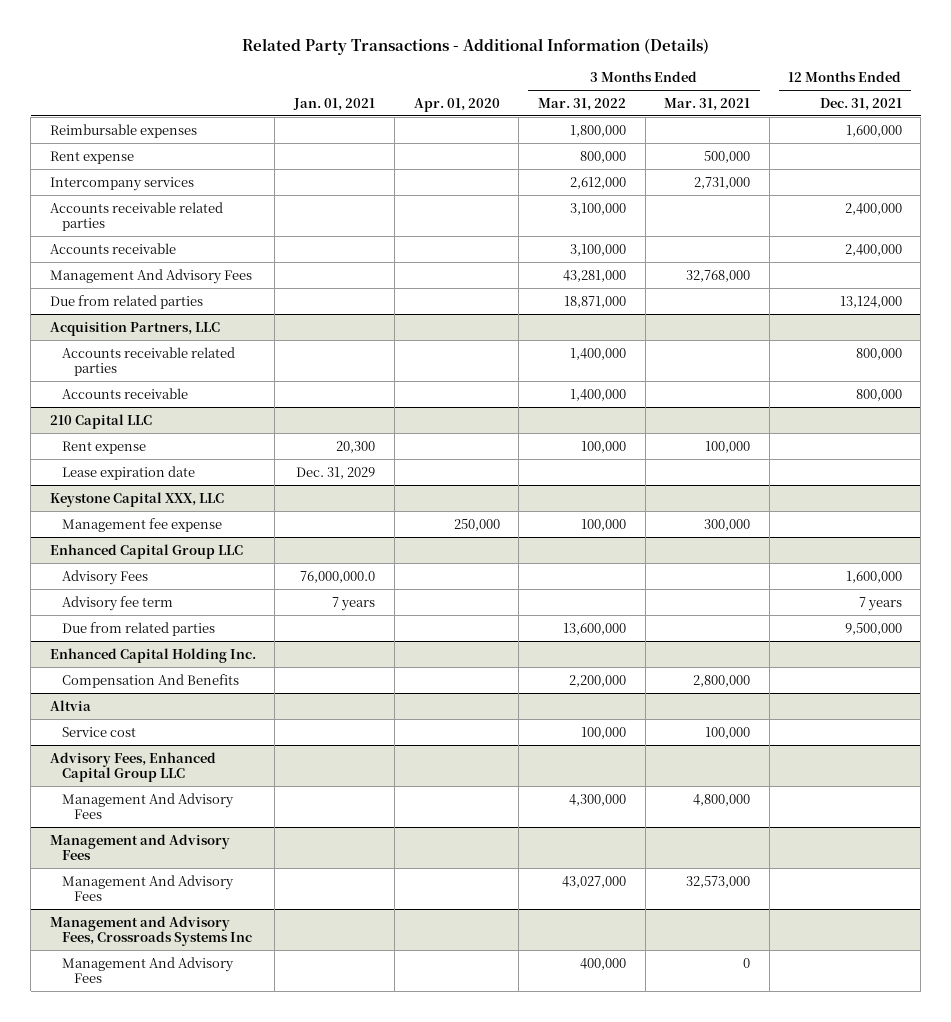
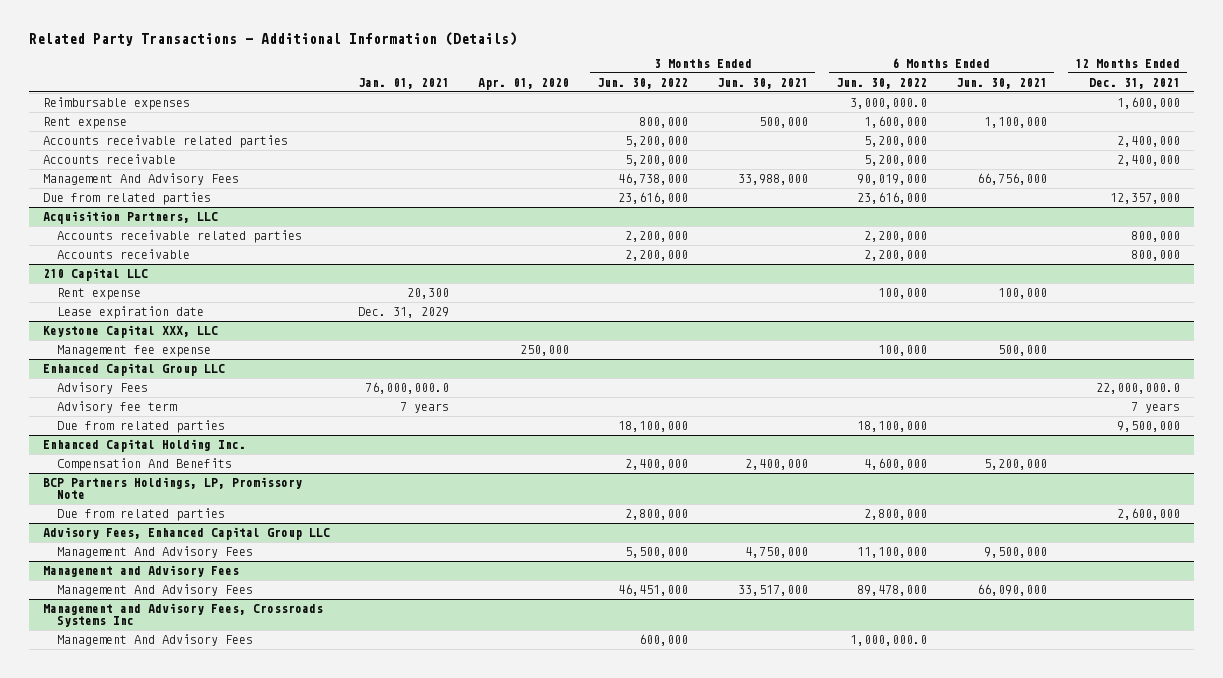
- | Jan. 01, 2021 | Apr. 01, 2020 | 3 Months Ended Mar. 31, 2022 | 3 Months Ended Mar. 31, 2021 | 12 Months Ended Dec. 31, 2021
+ | Jan. 01, 2021 | Apr. 01, 2020 | 3 Months Ended Jun. 30, 2022 | 3 Months Ended Jun. 30, 2021 | 6 Months Ended Jun. 30, 2022 | 6 Months Ended Jun. 30, 2021 | 12 Months Ended Dec. 31, 2021
- Intercompany services | | | 2,612,000 | 2,731,000 |
- Due from related parties | | | 18,871,000 | | 13,124,000
+ Due from related parties | | | 23,616,000 | | 23,616,000 | | 12,357,000
@ Enhanced Capital Group LLC
- Advisory Fees | 76,000,000.0 | | | | 1,600,000
+ Advisory Fees | 76,000,000.0 | | | | | | 22,000,000.0
- Altvia
- Service cost | | | 100,000 | 100,000 |
+ BCP Partners Holdings, LP, Promissory Note
+ Due from related parties | | | 2,800,000 | | 2,800,000 | | 2,600,000

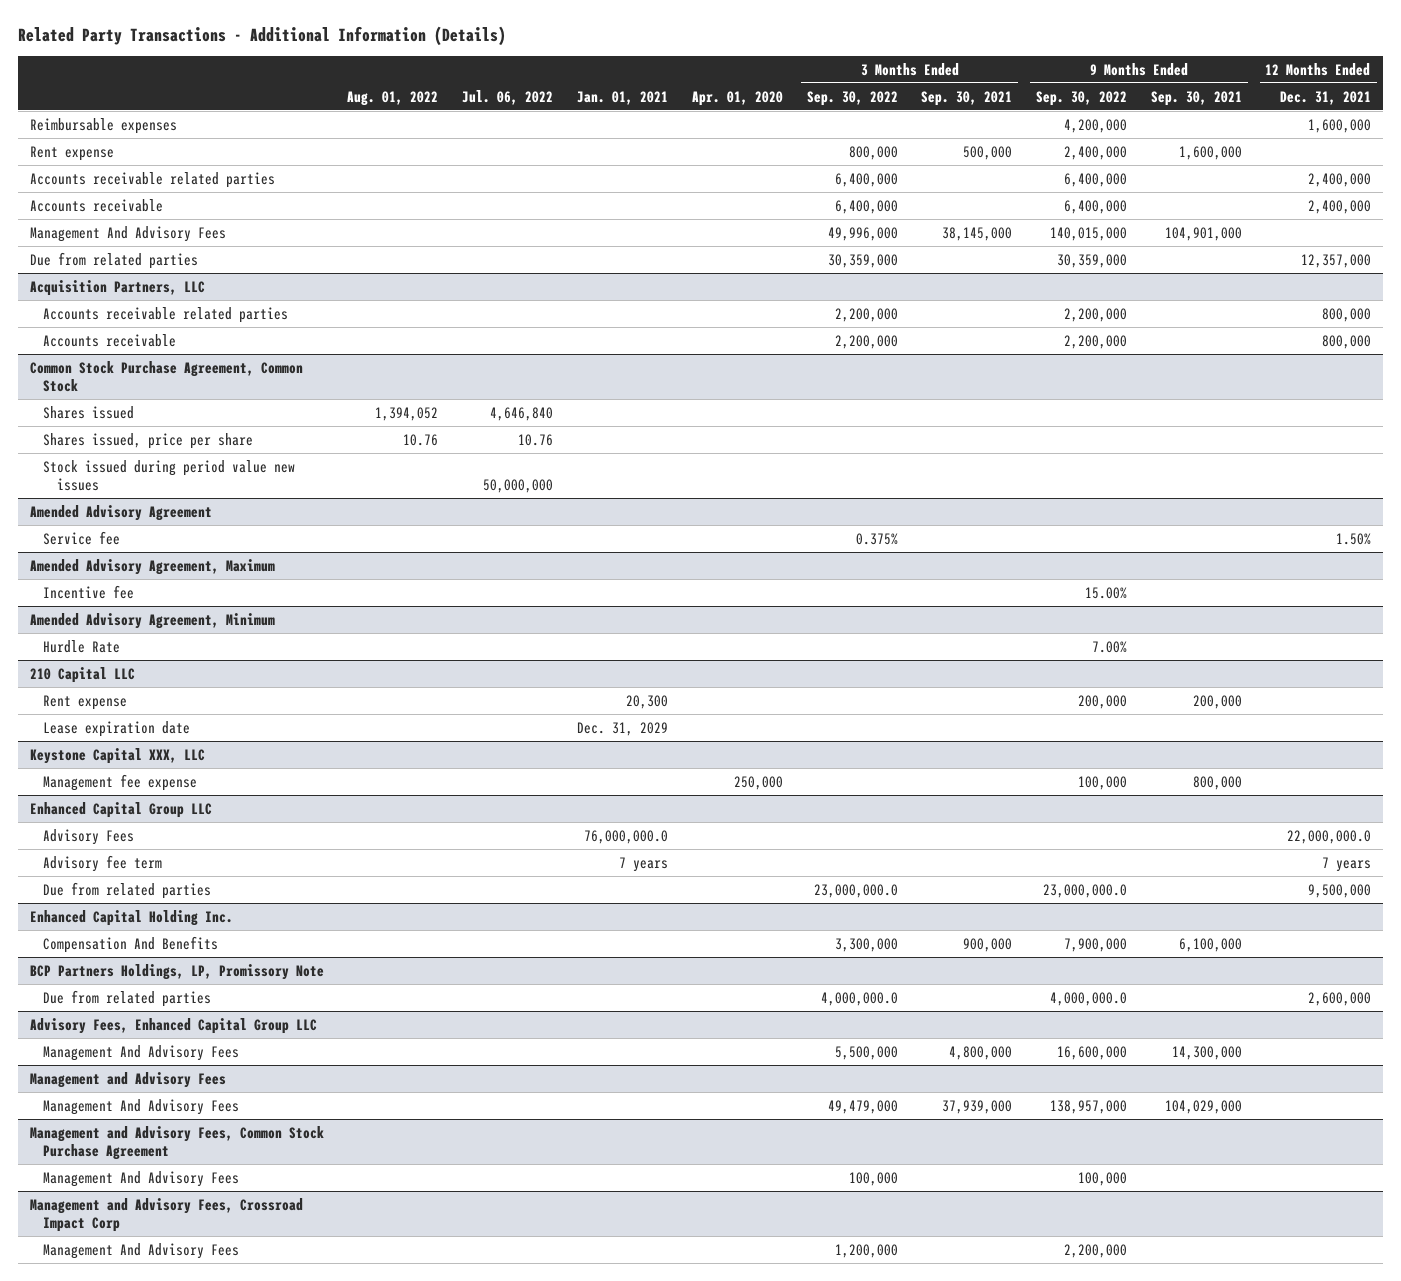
- | Jan. 01, 2021 | Apr. 01, 2020 | 3 Months Ended Jun. 30, 2022 | 3 Months Ended Jun. 30, 2021 | 6 Months Ended Jun. 30, 2022 | 6 Months Ended Jun. 30, 2021 | 12 Months Ended Dec. 31, 2021
+ | Aug. 01, 2022 | Jul. 06, 2022 | Jan. 01, 2021 | Apr. 01, 2020 | 3 Months Ended Sep. 30, 2022 | 3 Months Ended Sep. 30, 2021 | 9 Months Ended Sep. 30, 2022 | 9 Months Ended Sep. 30, 2021 | 12 Months Ended Dec. 31, 2021
+ Common Stock Purchase Agreement, Common Stock
+ Shares issued | 1,394,052 | 4,646,840 | | | | | | |
+ Shares issued, price per share | 10.76 | 10.76 | | | | | | |
+ Stock issued during period value new issues | | 50,000,000 | | | | | | |
+ Amended Advisory Agreement
+ Service fee | | | | | 0.375% | | | | 1.50%
+ Amended Advisory Agreement, Maximum
+ Incentive fee | | | | | | | 15.00% | |
+ Amended Advisory Agreement, Minimum
+ Hurdle Rate | | | | | | | 7.00% | |
- Management and Advisory Fees, Crossroads Systems Inc
+ Management and Advisory Fees, Common Stock Purchase Agreement
+ Management And Advisory Fees | | | | | 100,000 | | 100,000 | |
+ Management and Advisory Fees, Crossroad Impact Corp

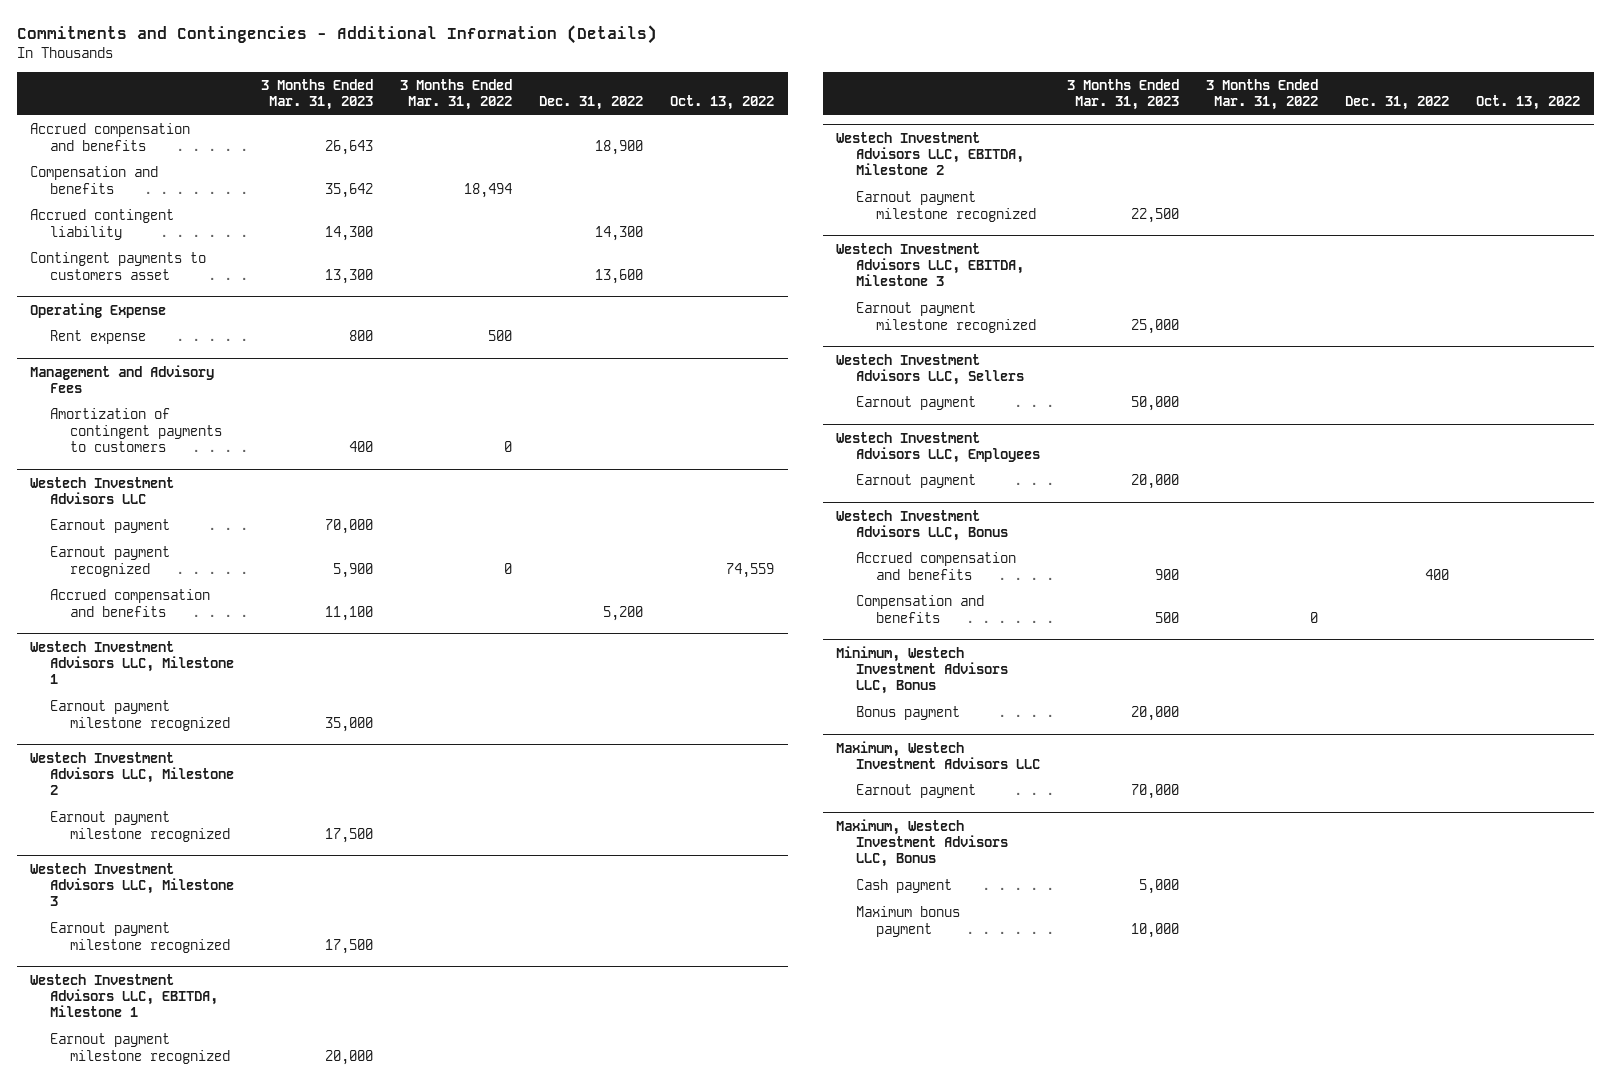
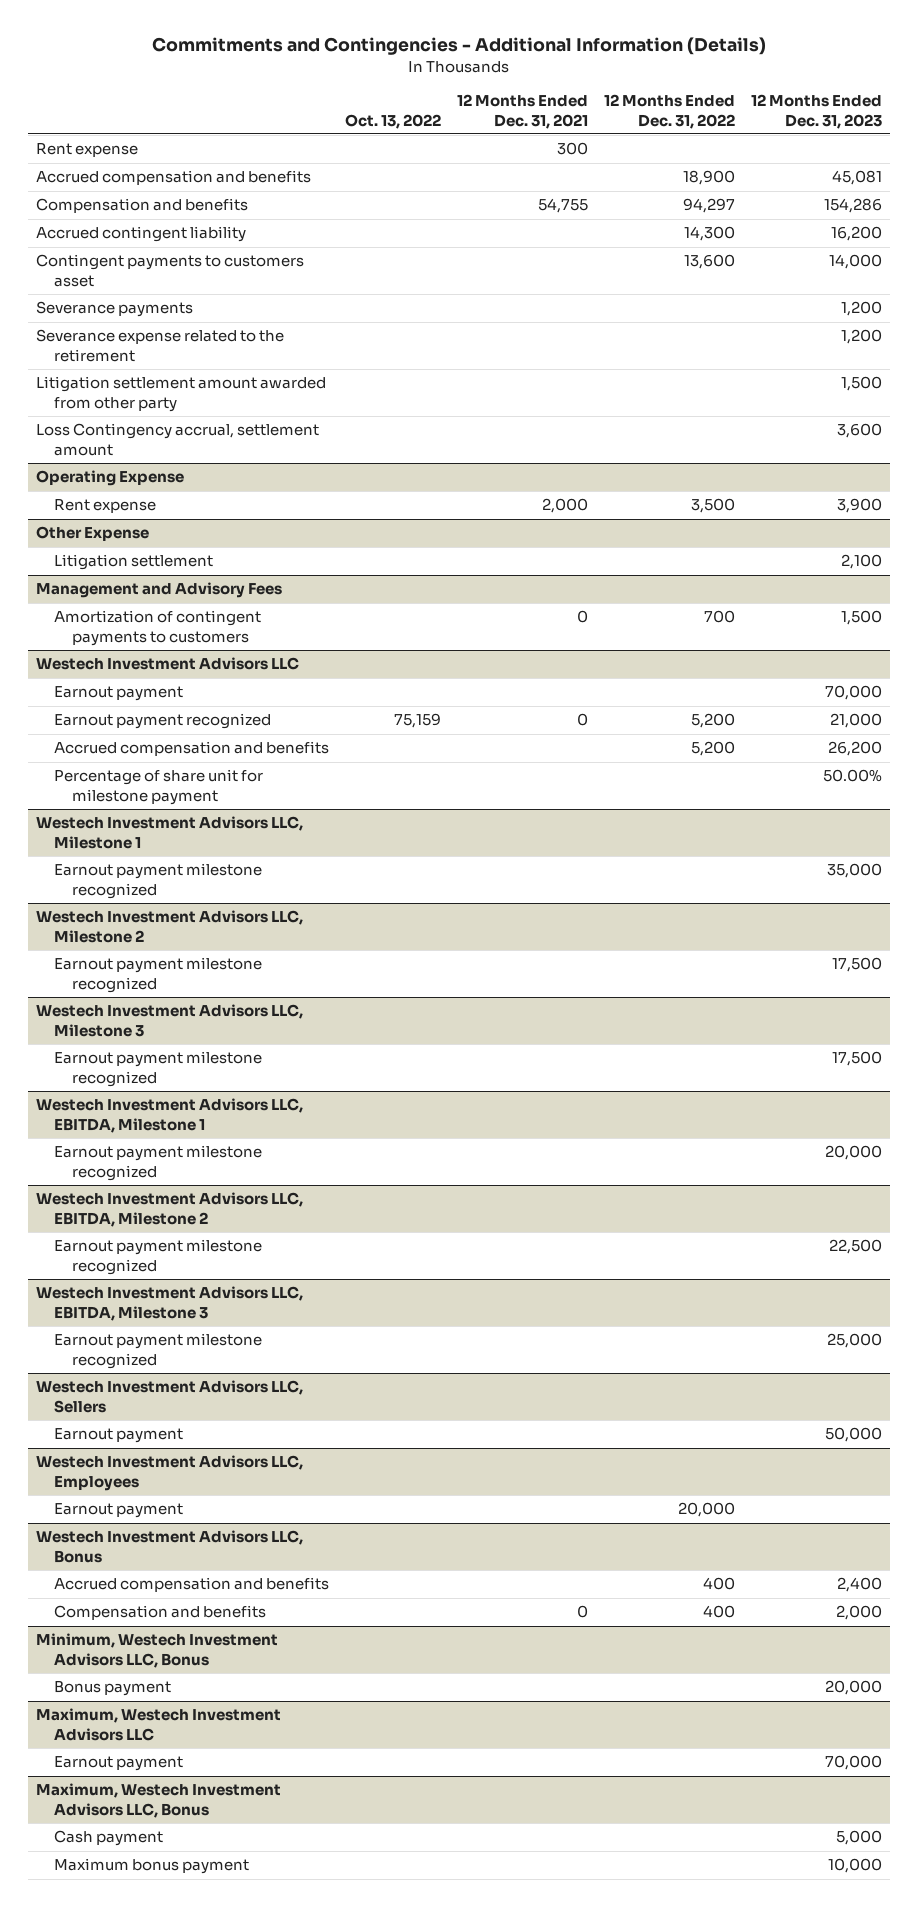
- | 3 Months Ended Mar. 31, 2023 | 3 Months Ended Mar. 31, 2022 | Dec. 31, 2022 | Oct. 13, 2022
+ | Oct. 13, 2022 | 12 Months Ended Dec. 31, 2021 | 12 Months Ended Dec. 31, 2022 | 12 Months Ended Dec. 31, 2023
+ Rent expense | | 300 | |
+ Severance payments | | | | 1,200
+ Severance expense related to the retirement | | | | 1,200
+ Litigation settlement amount awarded from other party | | | | 1,500
+ Loss Contingency accrual, settlement amount | | | | 3,600
+ Other Expense
+ Litigation settlement | | | | 2,100
@ Westech Investment Advisors LLC
- Earnout payment recognized | 5,900 | 0 | | 74,559
+ Earnout payment recognized | 75,159 | 0 | 5,200 | 21,000
+ Percentage of share unit for milestone payment | | | | 50.00%

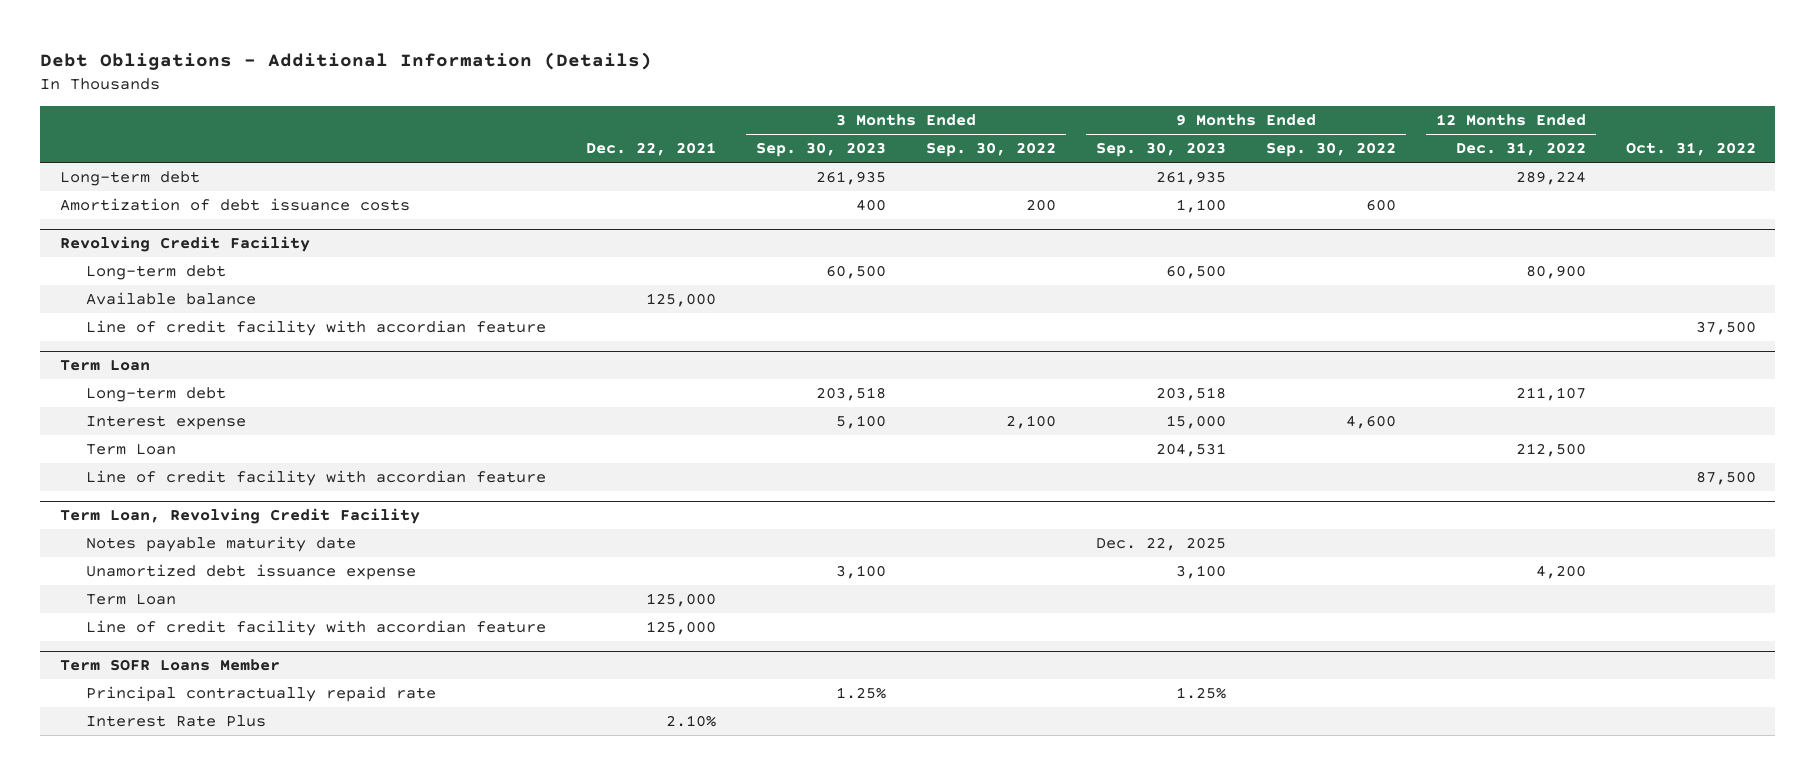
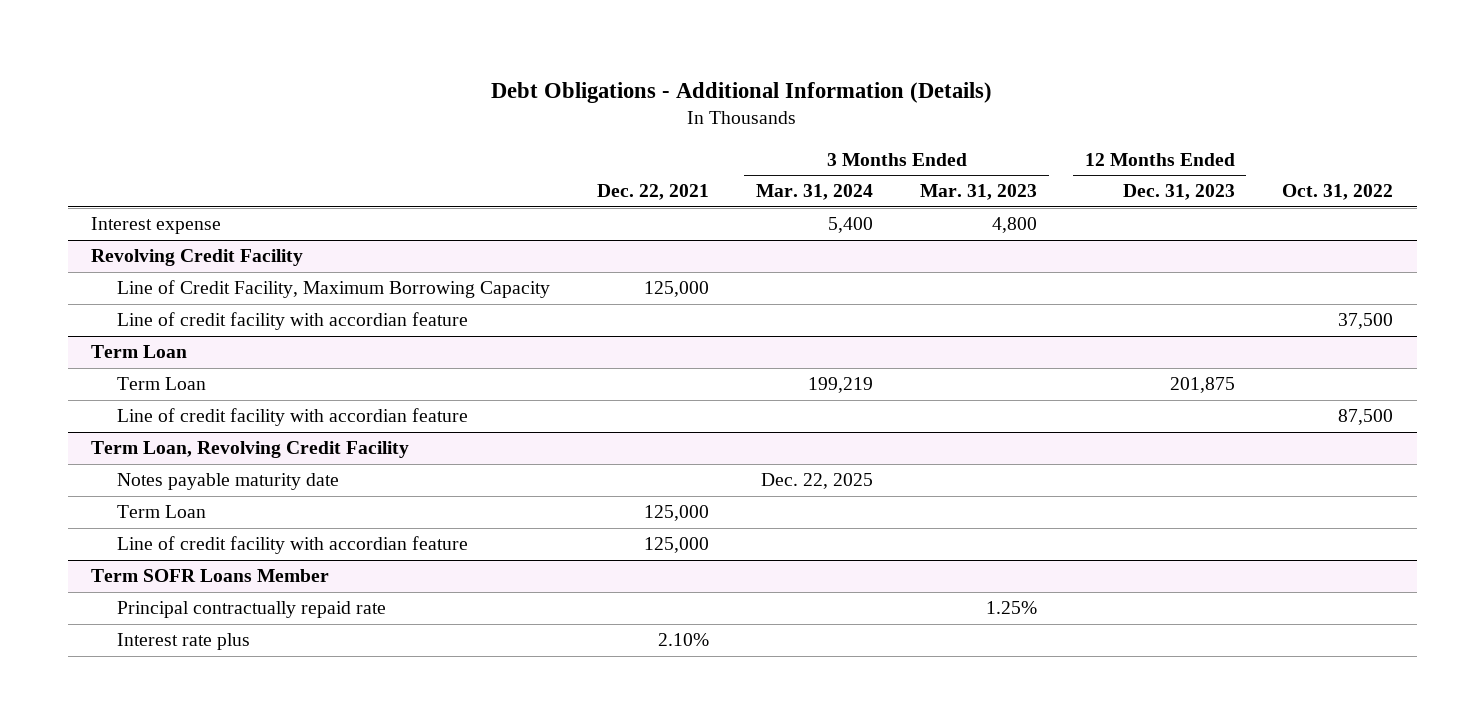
- | Dec. 22, 2021 | 3 Months Ended Sep. 30, 2023 | 3 Months Ended Sep. 30, 2022 | 9 Months Ended Sep. 30, 2023 | 9 Months Ended Sep. 30, 2022 | 12 Months Ended Dec. 31, 2022 | Oct. 31, 2022
+ | Dec. 22, 2021 | 3 Months Ended Mar. 31, 2024 | 3 Months Ended Mar. 31, 2023 | 12 Months Ended Dec. 31, 2023 | Oct. 31, 2022
- Long-term debt | | 261,935 | | 261,935 | | 289,224 |
- Amortization of debt issuance costs | | 400 | 200 | 1,100 | 600 | |
+ Interest expense | | 5,400 | 4,800 | |
@ Revolving Credit Facility
- Long-term debt | | 60,500 | | 60,500 | | 80,900 |
- Available balance | 125,000 | | | | | |
+ Line of Credit Facility, Maximum Borrowing Capacity | 125,000 | | | |
@ Term Loan
- Long-term debt | | 203,518 | | 203,518 | | 211,107 |
- Interest expense | | 5,100 | 2,100 | 15,000 | 4,600 | |
@ Term Loan, Revolving Credit Facility
- Unamortized debt issuance expense | | 3,100 | | 3,100 | | 4,200 |
@ Term SOFR Loans Member
- Interest Rate Plus | 2.10% | | | | | |
+ Interest rate plus | 2.10% | | | |

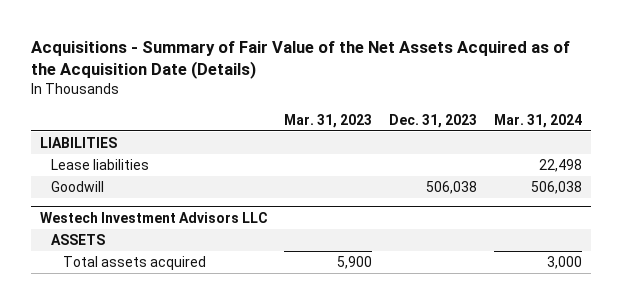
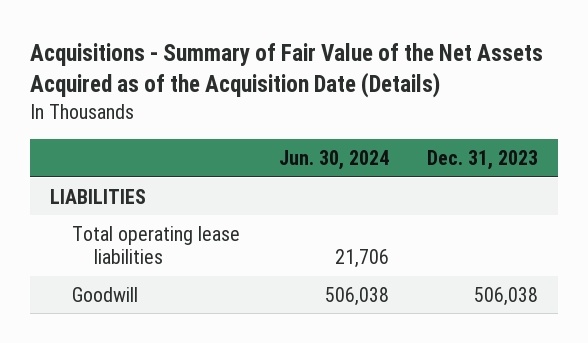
- | Mar. 31, 2023 | Dec. 31, 2023 | Mar. 31, 2024
+ | Jun. 30, 2024 | Dec. 31, 2023
- Lease liabilities | | | 22,498
+ Total operating lease liabilities | 21,706 |
- Westech Investment Advisors LLC
- ASSETS
- Total assets acquired | 5,900 | | 3,000

